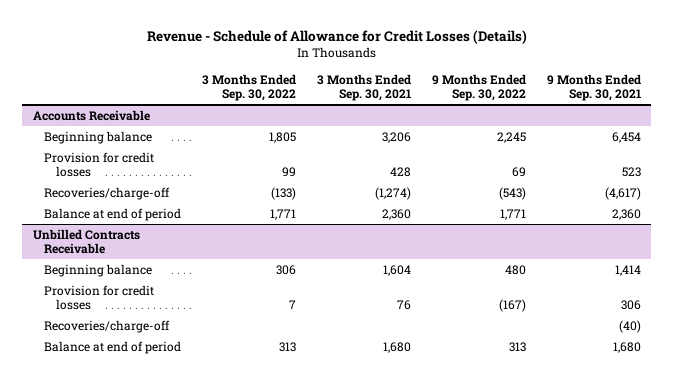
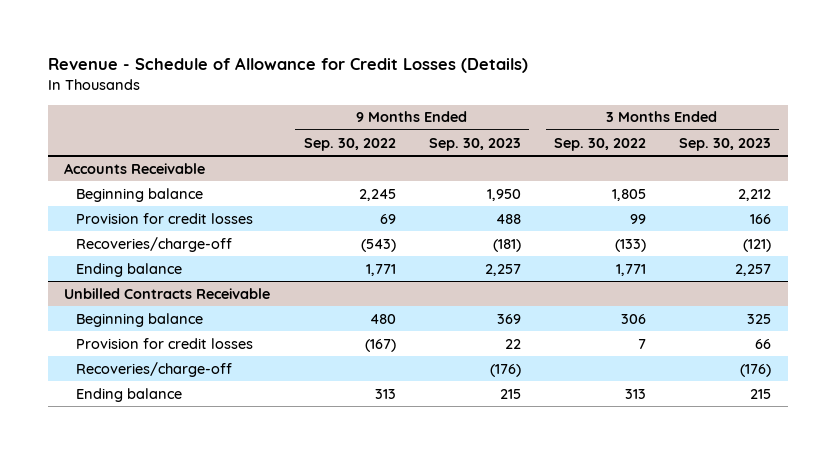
- | 3 Months Ended Sep. 30, 2022 | 3 Months Ended Sep. 30, 2021 | 9 Months Ended Sep. 30, 2022 | 9 Months Ended Sep. 30, 2021
+ | 9 Months Ended Sep. 30, 2022 | 9 Months Ended Sep. 30, 2023 | 3 Months Ended Sep. 30, 2022 | 3 Months Ended Sep. 30, 2023
@ Accounts Receivable
- Balance at end of period | 1,771 | 2,360 | 1,771 | 2,360
+ Ending balance | 1,771 | 2,257 | 1,771 | 2,257
@ Unbilled Contracts Receivable
- Balance at end of period | 313 | 1,680 | 313 | 1,680
+ Ending balance | 313 | 215 | 313 | 215

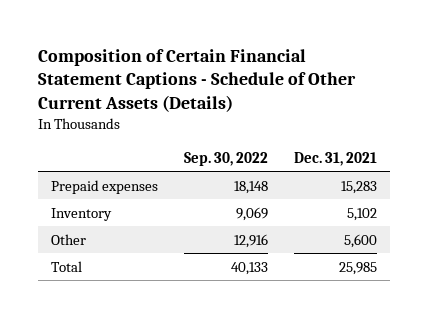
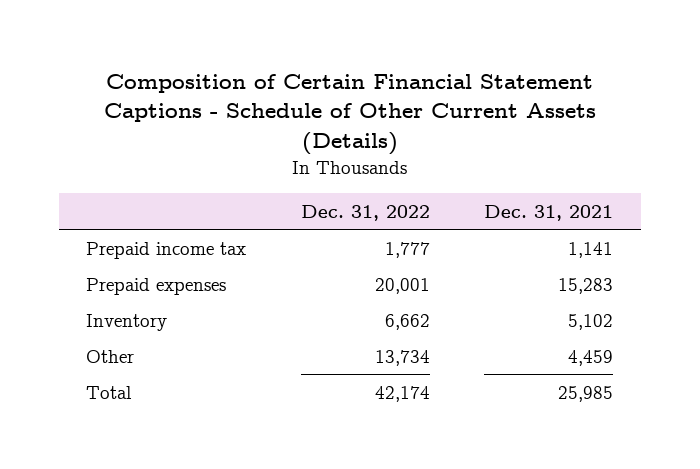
- | Sep. 30, 2022 | Dec. 31, 2021
+ | Dec. 31, 2022 | Dec. 31, 2021
+ Prepaid income tax | 1,777 | 1,141
- Other | 12,916 | 5,600
+ Other | 13,734 | 4,459

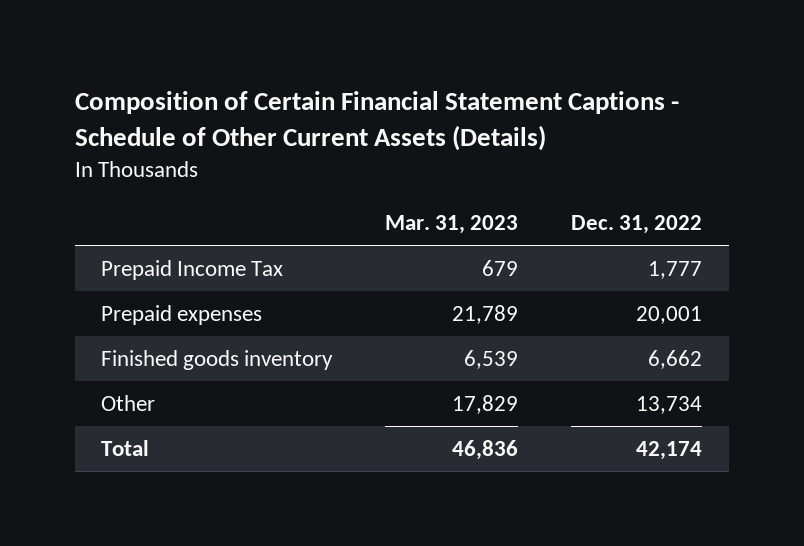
- | Dec. 31, 2022 | Dec. 31, 2021
+ | Mar. 31, 2023 | Dec. 31, 2022
- Prepaid income tax | 1,777 | 1,141
+ Prepaid Income Tax | 679 | 1,777
- Inventory | 6,662 | 5,102
+ Finished goods inventory | 6,539 | 6,662

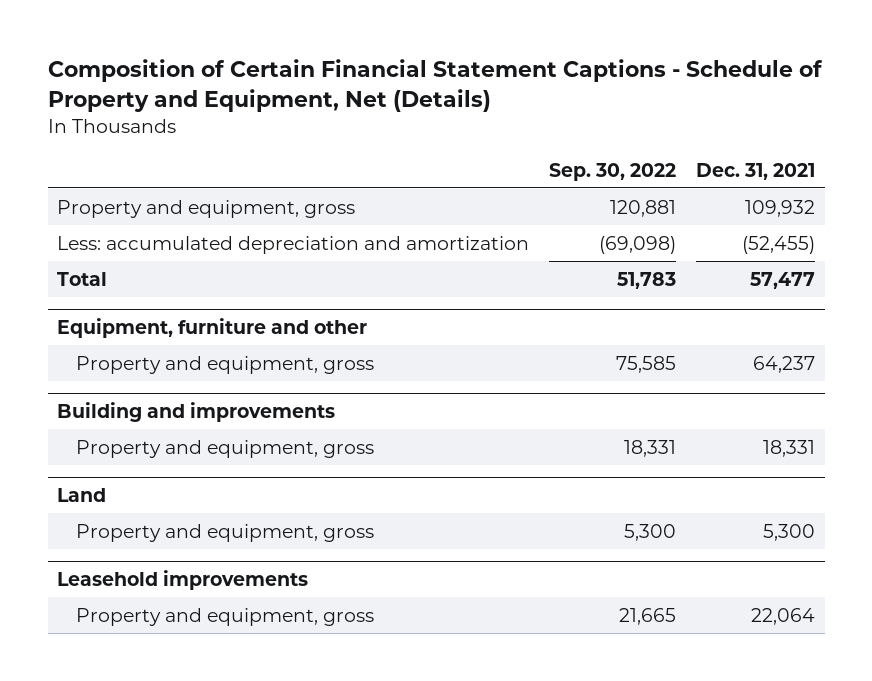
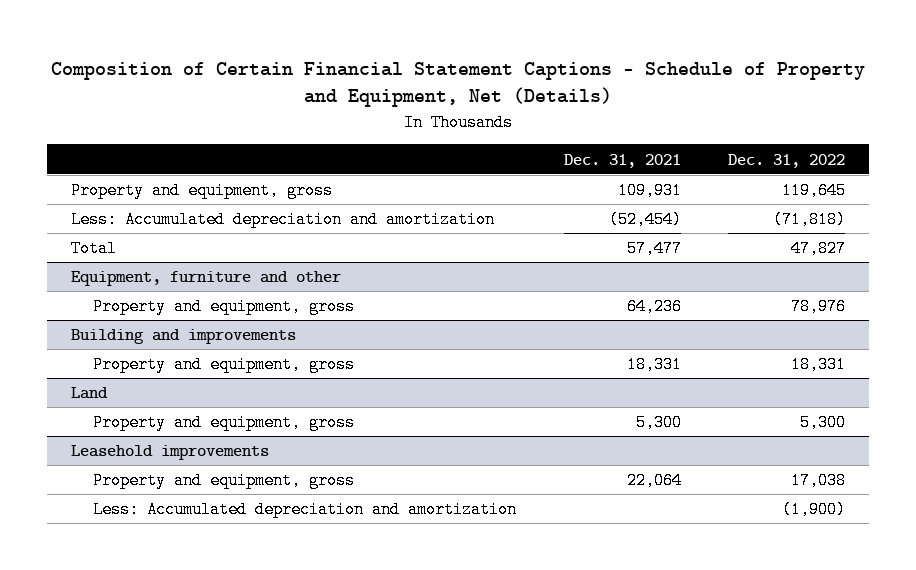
- | Sep. 30, 2022 | Dec. 31, 2021
+ | Dec. 31, 2021 | Dec. 31, 2022
- Property and equipment, gross | 120,881 | 109,932
- Less: accumulated depreciation and amortization | (69,098) | (52,455)
+ Property and equipment, gross | 109,931 | 119,645
+ Less: Accumulated depreciation and amortization | (52,454) | (71,818)
@ Equipment, furniture and other
- Property and equipment, gross | 75,585 | 64,237
+ Property and equipment, gross | 64,236 | 78,976
@ Leasehold improvements
+ Less: Accumulated depreciation and amortization | | (1,900)

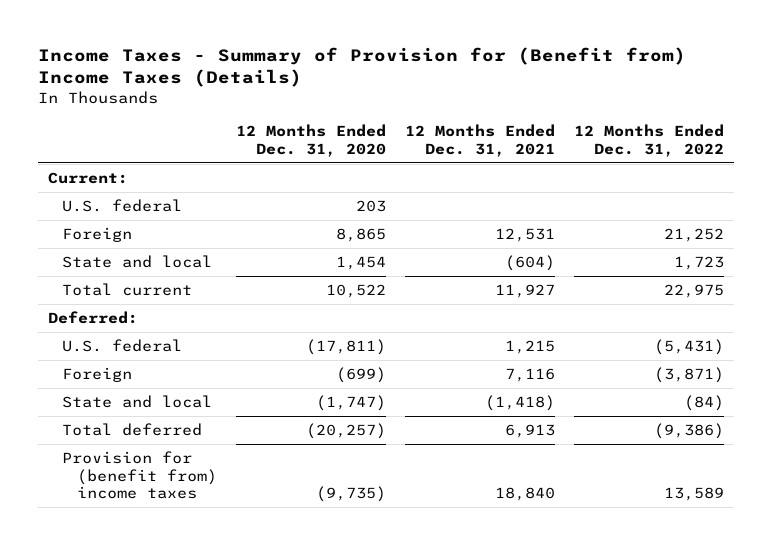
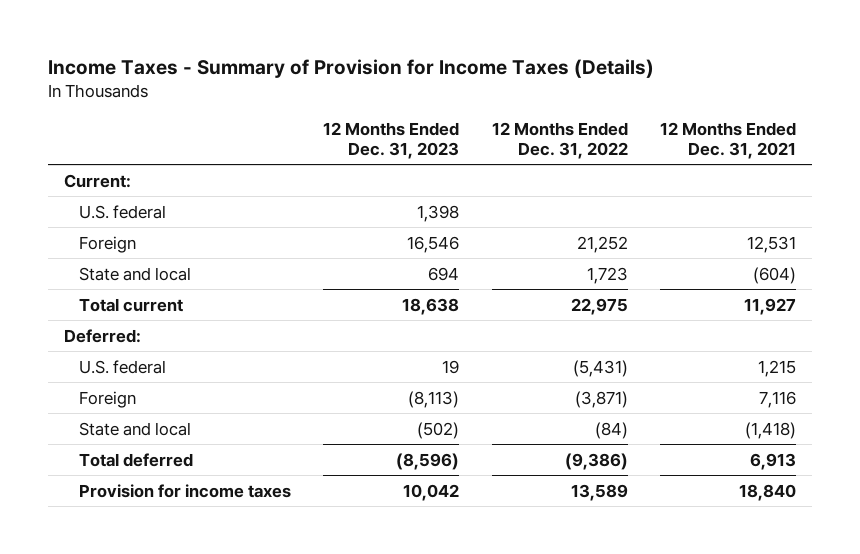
- Income Taxes - Summary of Provision for (Benefit from) Income Taxes (Details)
+ Income Taxes - Summary of Provision for Income Taxes (Details)
- | 12 Months Ended Dec. 31, 2020 | 12 Months Ended Dec. 31, 2021 | 12 Months Ended Dec. 31, 2022
+ | 12 Months Ended Dec. 31, 2023 | 12 Months Ended Dec. 31, 2022 | 12 Months Ended Dec. 31, 2021
- Provision for (benefit from) income taxes | (9,735) | 18,840 | 13,589
+ Provision for income taxes | 10,042 | 13,589 | 18,840

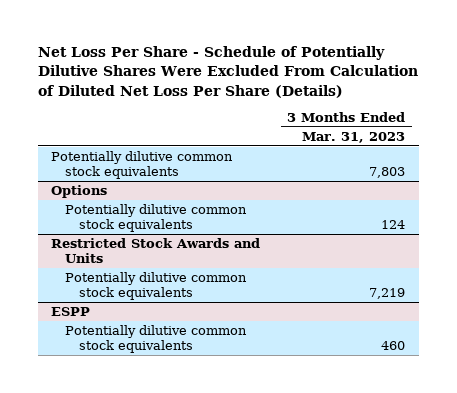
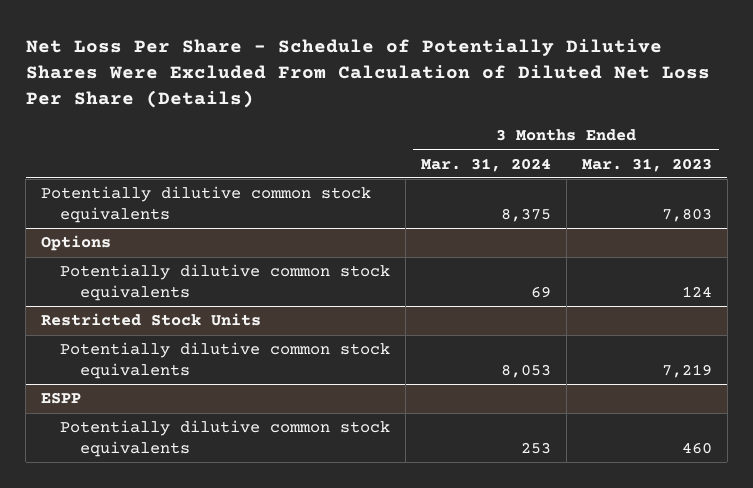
- | 3 Months Ended Mar. 31, 2023
+ | 3 Months Ended Mar. 31, 2024 | 3 Months Ended Mar. 31, 2023
- Restricted Stock Awards and Units
+ Restricted Stock Units

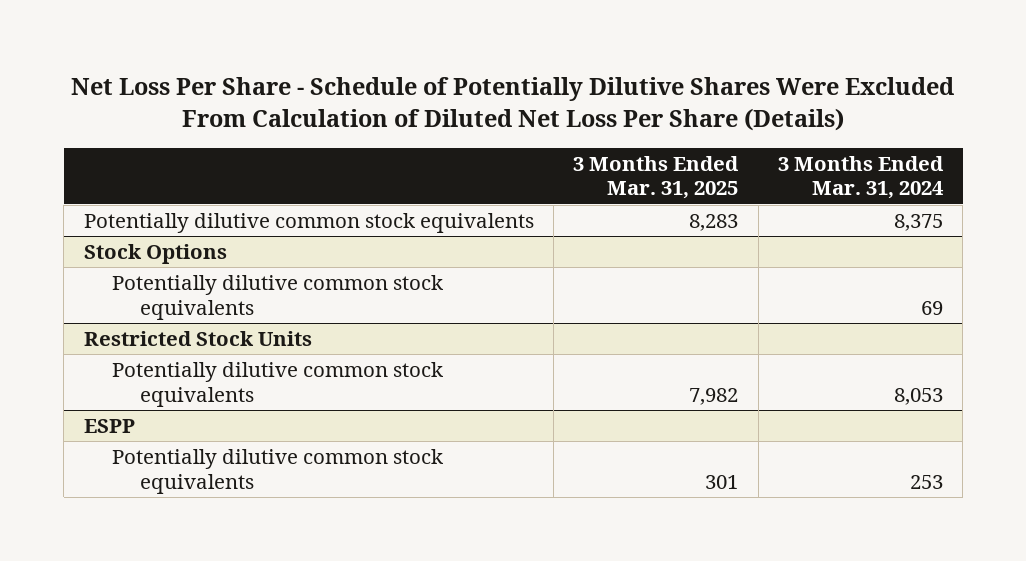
- | 3 Months Ended Mar. 31, 2024 | 3 Months Ended Mar. 31, 2023
+ | 3 Months Ended Mar. 31, 2025 | 3 Months Ended Mar. 31, 2024
- Options
+ Stock Options

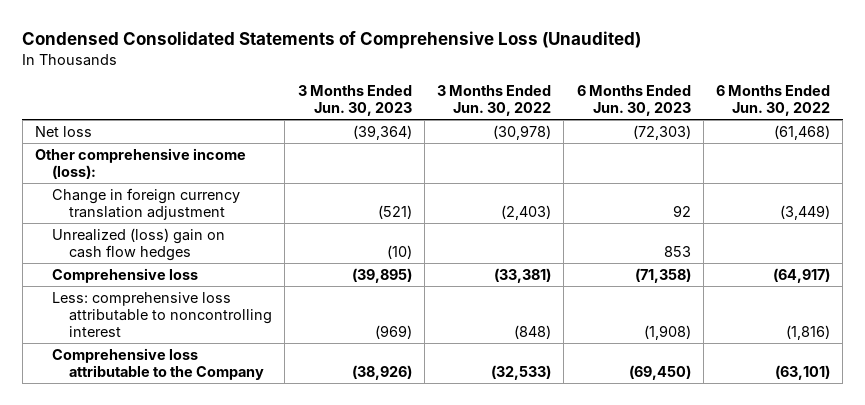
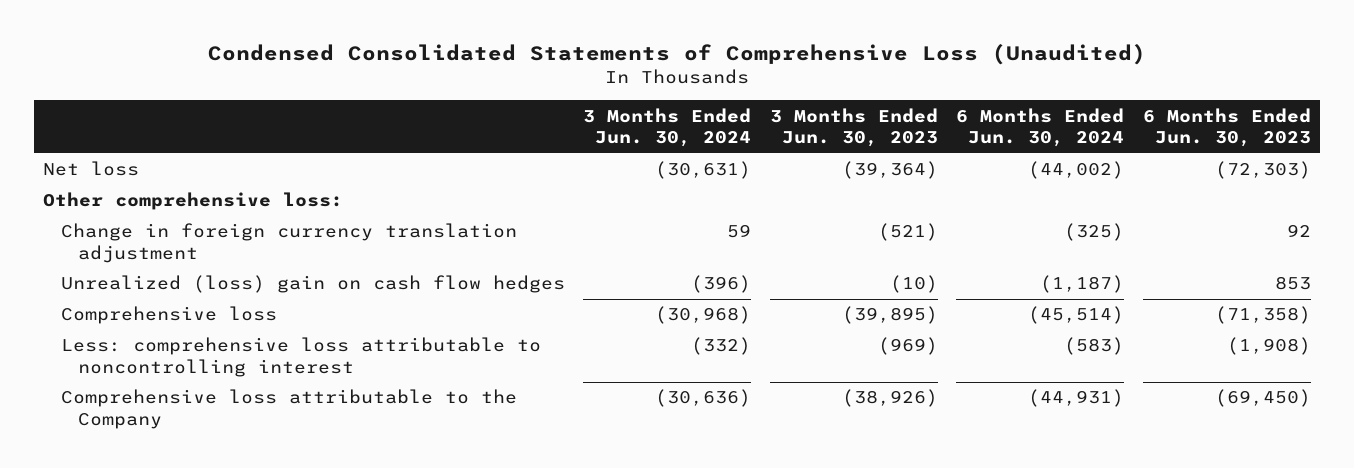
- | 3 Months Ended Jun. 30, 2023 | 3 Months Ended Jun. 30, 2022 | 6 Months Ended Jun. 30, 2023 | 6 Months Ended Jun. 30, 2022
+ | 3 Months Ended Jun. 30, 2024 | 3 Months Ended Jun. 30, 2023 | 6 Months Ended Jun. 30, 2024 | 6 Months Ended Jun. 30, 2023
- Other comprehensive income (loss):
+ Other comprehensive loss:

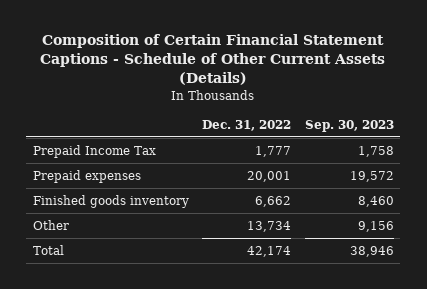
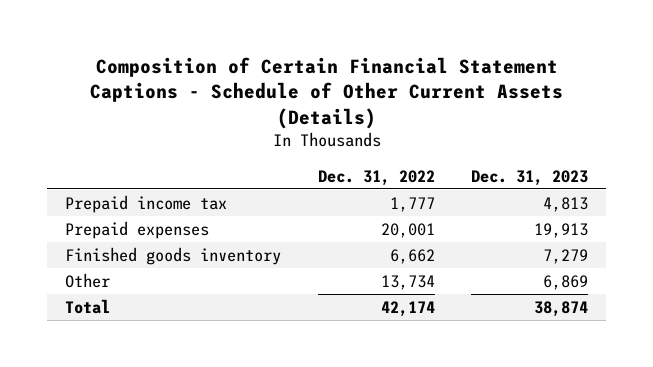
- | Dec. 31, 2022 | Sep. 30, 2023
+ | Dec. 31, 2022 | Dec. 31, 2023
- Prepaid Income Tax | 1,777 | 1,758
+ Prepaid income tax | 1,777 | 4,813

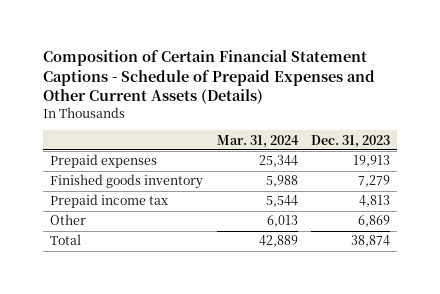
- Composition of Certain Financial Statement Captions - Schedule of Other Current Assets (Details)
+ Composition of Certain Financial Statement Captions - Schedule of Prepaid Expenses and Other Current Assets (Details)
- | Dec. 31, 2022 | Dec. 31, 2023
+ | Mar. 31, 2024 | Dec. 31, 2023
moved down: Prepaid income tax | 5,544 | 4,813

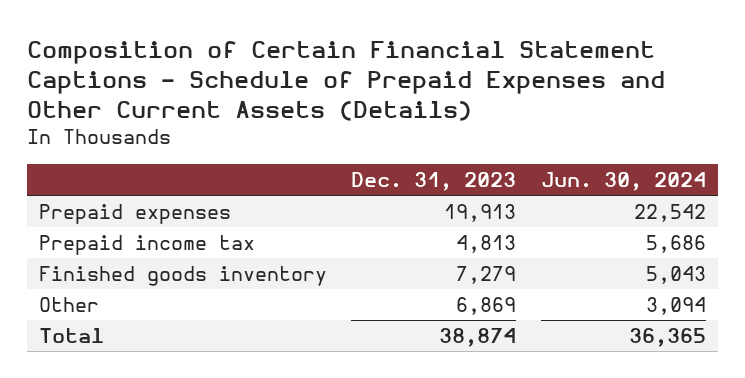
- | Mar. 31, 2024 | Dec. 31, 2023
+ | Dec. 31, 2023 | Jun. 30, 2024
moved down: Finished goods inventory | 7,279 | 5,043

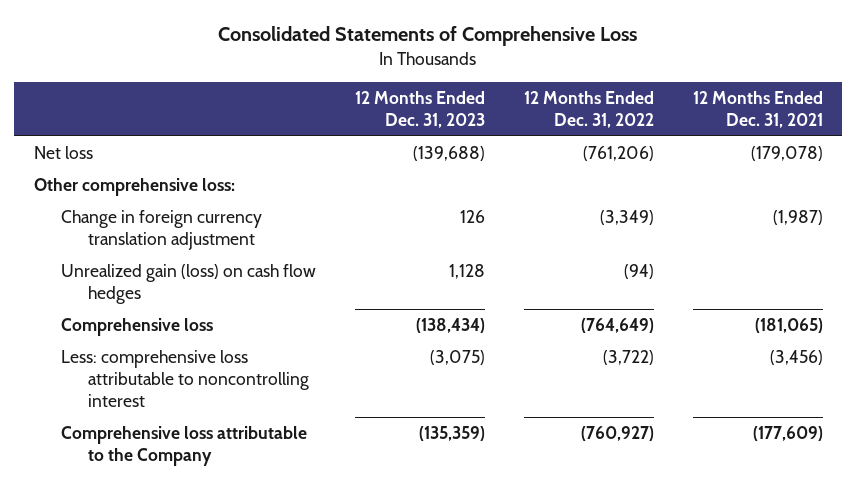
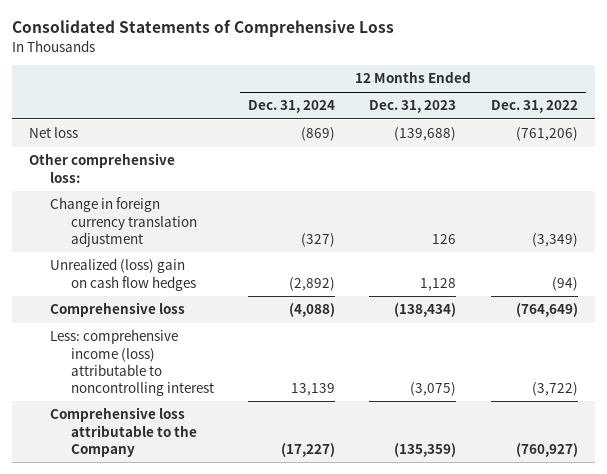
- | 12 Months Ended Dec. 31, 2023 | 12 Months Ended Dec. 31, 2022 | 12 Months Ended Dec. 31, 2021
+ | 12 Months Ended Dec. 31, 2024 | 12 Months Ended Dec. 31, 2023 | 12 Months Ended Dec. 31, 2022
- Unrealized gain (loss) on cash flow hedges | 1,128 | (94) |
+ Unrealized (loss) gain on cash flow hedges | (2,892) | 1,128 | (94)
- Less: comprehensive loss attributable to noncontrolling interest | (3,075) | (3,722) | (3,456)
+ Less: comprehensive income (loss) attributable to noncontrolling interest | 13,139 | (3,075) | (3,722)

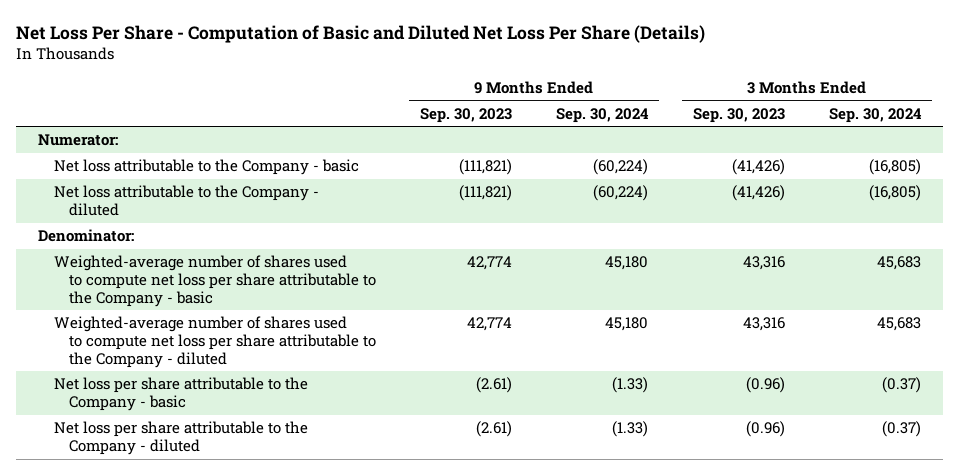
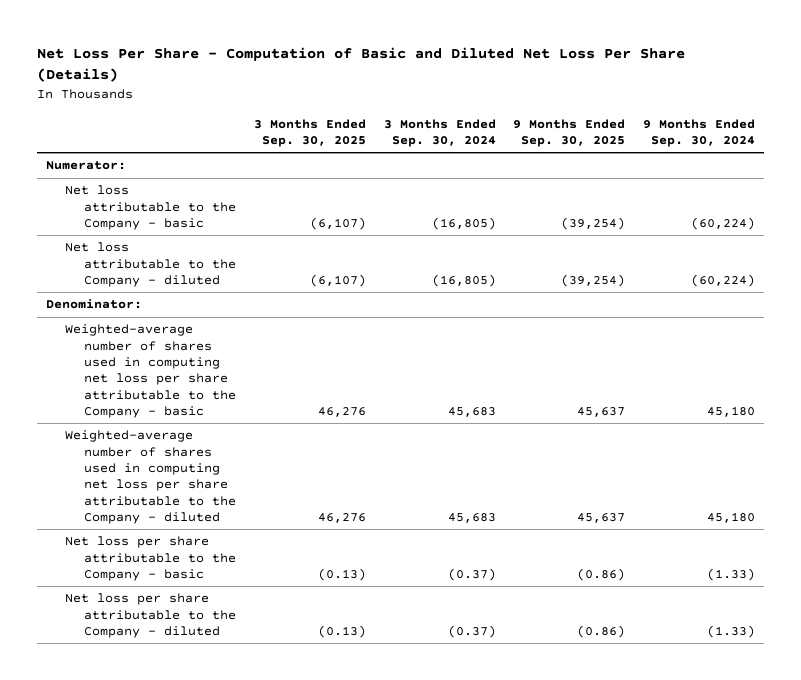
- | 9 Months Ended Sep. 30, 2023 | 9 Months Ended Sep. 30, 2024 | 3 Months Ended Sep. 30, 2023 | 3 Months Ended Sep. 30, 2024
+ | 3 Months Ended Sep. 30, 2025 | 3 Months Ended Sep. 30, 2024 | 9 Months Ended Sep. 30, 2025 | 9 Months Ended Sep. 30, 2024
- Weighted-average number of shares used to compute net loss per share attributable to the Company - basic | 42,774 | 45,180 | 43,316 | 45,683
- Weighted-average number of shares used to compute net loss per share attributable to the Company - diluted | 42,774 | 45,180 | 43,316 | 45,683
+ Weighted-average number of shares used in computing net loss per share attributable to the Company - basic | 46,276 | 45,683 | 45,637 | 45,180
+ Weighted-average number of shares used in computing net loss per share attributable to the Company - diluted | 46,276 | 45,683 | 45,637 | 45,180

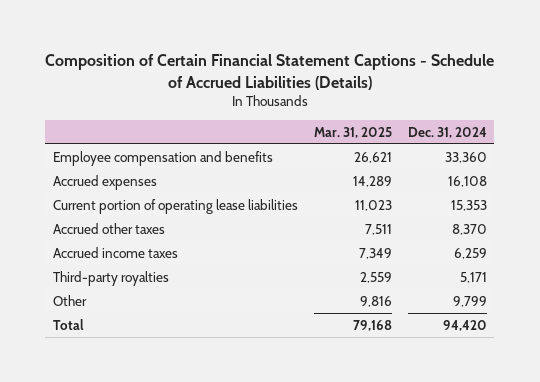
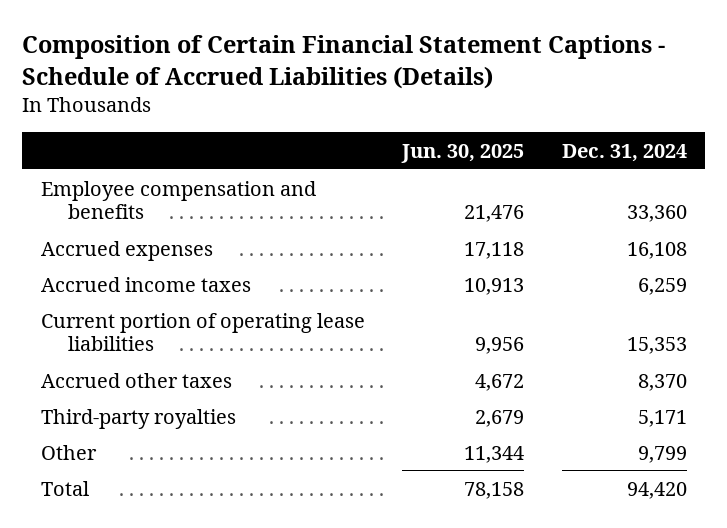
- | Mar. 31, 2025 | Dec. 31, 2024
+ | Jun. 30, 2025 | Dec. 31, 2024
moved up: Accrued income taxes | 10,913 | 6,259

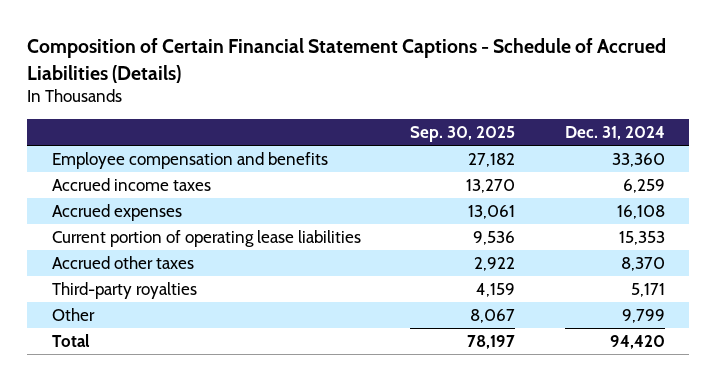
- | Jun. 30, 2025 | Dec. 31, 2024
+ | Sep. 30, 2025 | Dec. 31, 2024
moved down: Accrued expenses | 13,061 | 16,108

